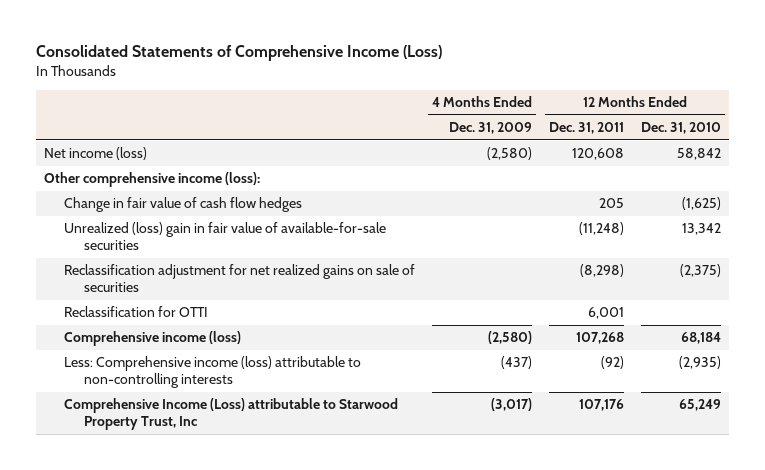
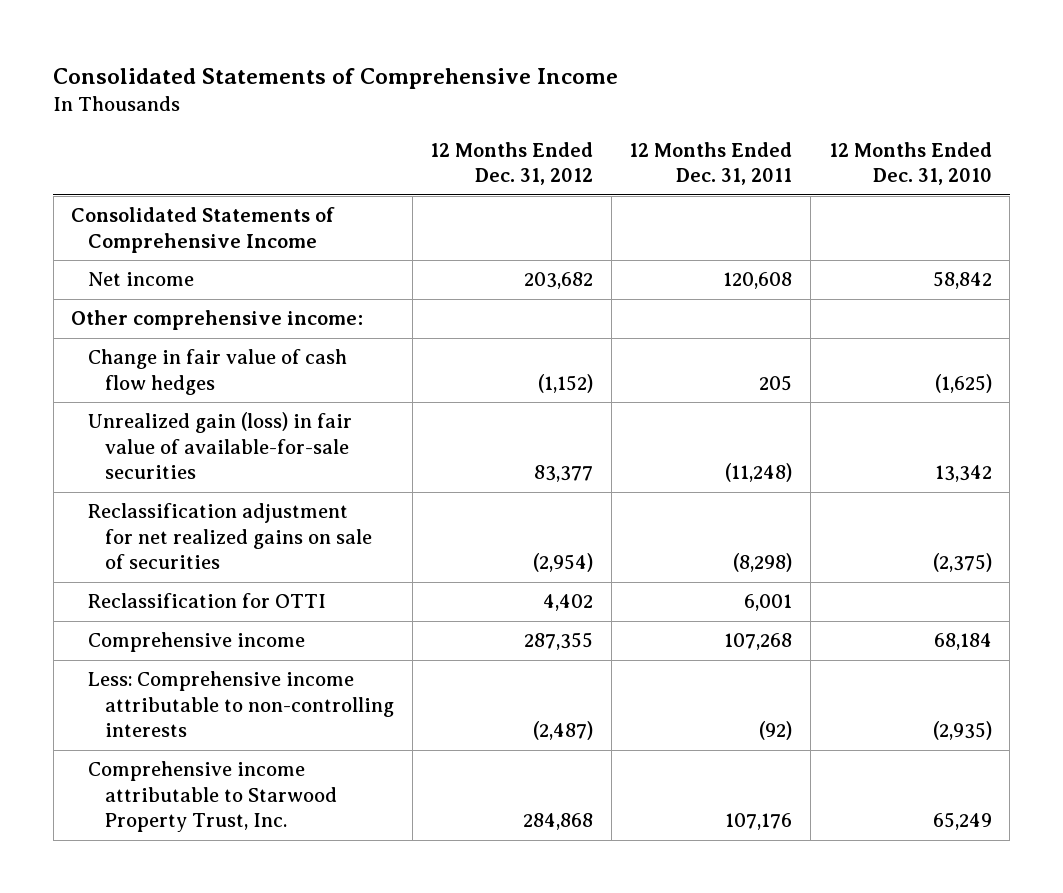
- Consolidated Statements of Comprehensive Income (Loss)
+ Consolidated Statements of Comprehensive Income
- | 4 Months Ended Dec. 31, 2009 | 12 Months Ended Dec. 31, 2011 | 12 Months Ended Dec. 31, 2010
+ | 12 Months Ended Dec. 31, 2012 | 12 Months Ended Dec. 31, 2011 | 12 Months Ended Dec. 31, 2010
- Net income (loss) | (2,580) | 120,608 | 58,842
- Other comprehensive income (loss):
+ Consolidated Statements of Comprehensive Income
+ Net income | 203,682 | 120,608 | 58,842
+ Other comprehensive income:
- Unrealized (loss) gain in fair value of available-for-sale securities | | (11,248) | 13,342
+ Unrealized gain (loss) in fair value of available-for-sale securities | 83,377 | (11,248) | 13,342
- Comprehensive income (loss) | (2,580) | 107,268 | 68,184
- Less: Comprehensive income (loss) attributable to non-controlling interests | (437) | (92) | (2,935)
- Comprehensive Income (Loss) attributable to Starwood Property Trust, Inc | (3,017) | 107,176 | 65,249
+ Comprehensive income | 287,355 | 107,268 | 68,184
+ Less: Comprehensive income attributable to non-controlling interests | (2,487) | (92) | (2,935)
+ Comprehensive income attributable to Starwood Property Trust, Inc. | 284,868 | 107,176 | 65,249

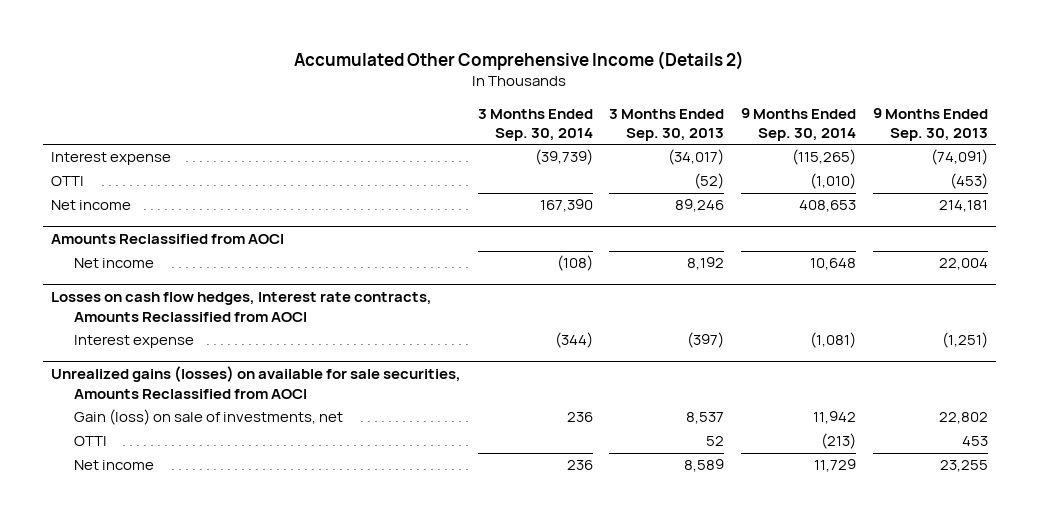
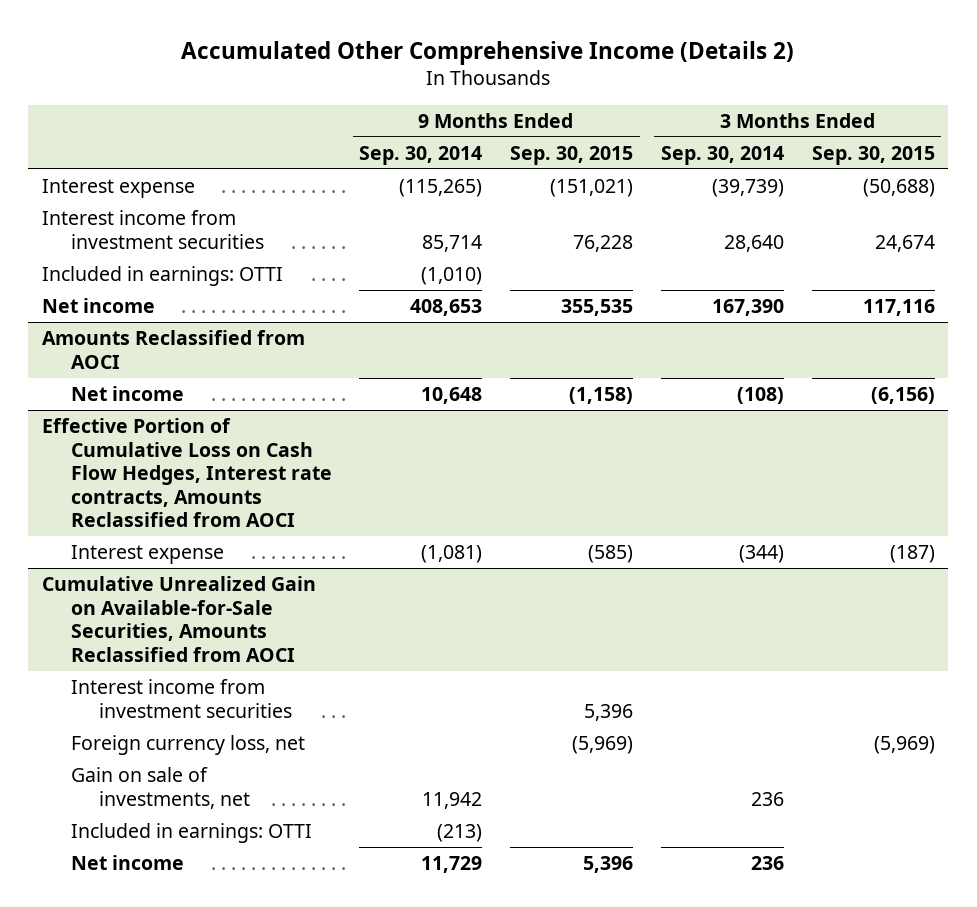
- | 3 Months Ended Sep. 30, 2014 | 3 Months Ended Sep. 30, 2013 | 9 Months Ended Sep. 30, 2014 | 9 Months Ended Sep. 30, 2013
+ | 9 Months Ended Sep. 30, 2014 | 9 Months Ended Sep. 30, 2015 | 3 Months Ended Sep. 30, 2014 | 3 Months Ended Sep. 30, 2015
- OTTI | | (52) | (1,010) | (453)
+ Interest income from investment securities | 85,714 | 76,228 | 28,640 | 24,674
+ Included in earnings: OTTI | (1,010) | | |
- Losses on cash flow hedges, Interest rate contracts, Amounts Reclassified from AOCI
+ Effective Portion of Cumulative Loss on Cash Flow Hedges, Interest rate contracts, Amounts Reclassified from AOCI
- Unrealized gains (losses) on available for sale securities, Amounts Reclassified from AOCI
- Gain (loss) on sale of investments, net | 236 | 8,537 | 11,942 | 22,802
- OTTI | | 52 | (213) | 453
+ Cumulative Unrealized Gain on Available-for-Sale Securities, Amounts Reclassified from AOCI
+ Interest income from investment securities | | 5,396 | |
+ Foreign currency loss, net | | (5,969) | | (5,969)
+ Gain on sale of investments, net | 11,942 | | 236 |
+ Included in earnings: OTTI | (213) | | |

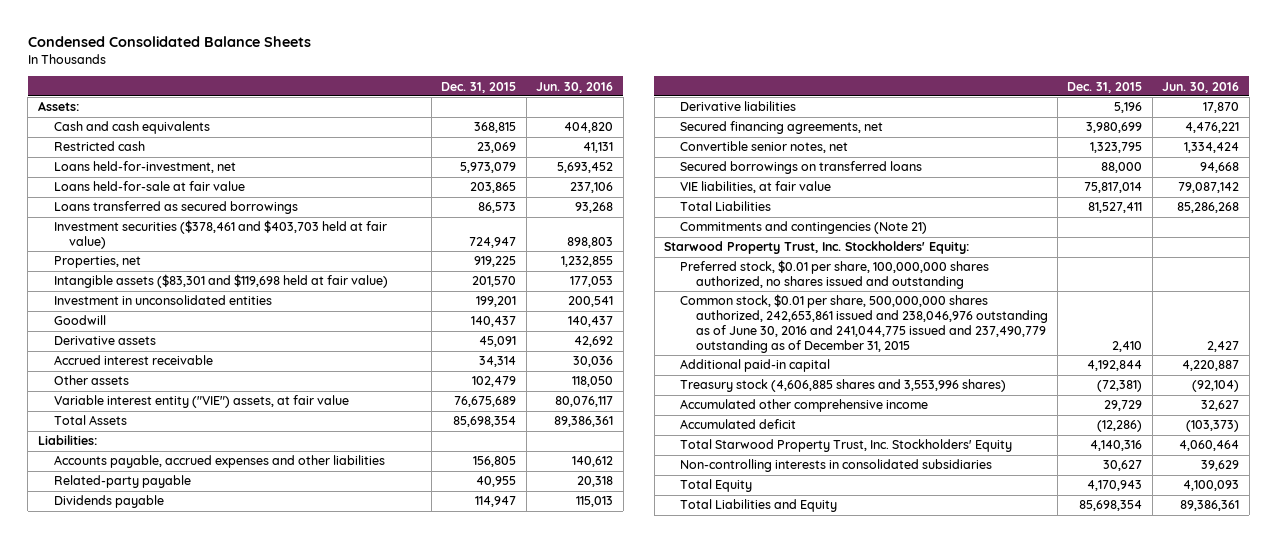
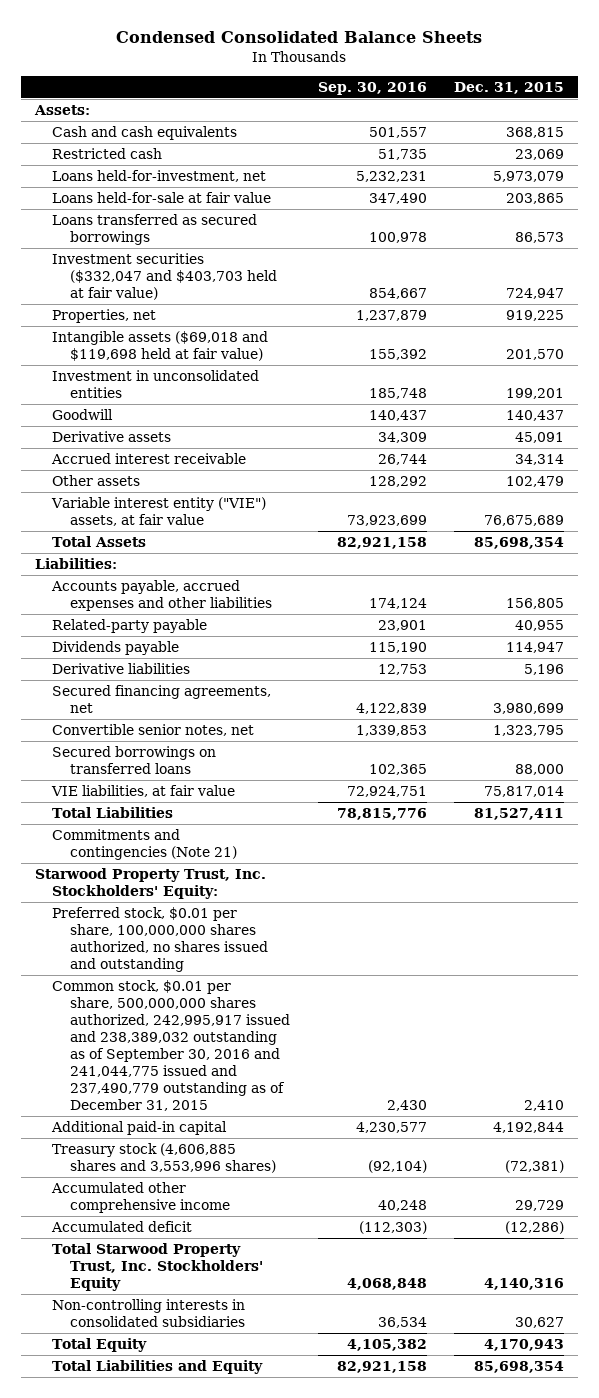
- | Dec. 31, 2015 | Jun. 30, 2016
+ | Sep. 30, 2016 | Dec. 31, 2015
- Investment securities ($378,461 and $403,703 held at fair value) | 724,947 | 898,803
+ Investment securities ($332,047 and $403,703 held at fair value) | 854,667 | 724,947
- Intangible assets ($83,301 and $119,698 held at fair value) | 201,570 | 177,053
+ Intangible assets ($69,018 and $119,698 held at fair value) | 155,392 | 201,570
- Common stock, $0.01 per share, 500,000,000 shares authorized, 242,653,861 issued and 238,046,976 outstanding as of June 30, 2016 and 241,044,775 issued and 237,490,779 outstanding as of December 31, 2015 | 2,410 | 2,427
+ Common stock, $0.01 per share, 500,000,000 shares authorized, 242,995,917 issued and 238,389,032 outstanding as of September 30, 2016 and 241,044,775 issued and 237,490,779 outstanding as of December 31, 2015 | 2,430 | 2,410

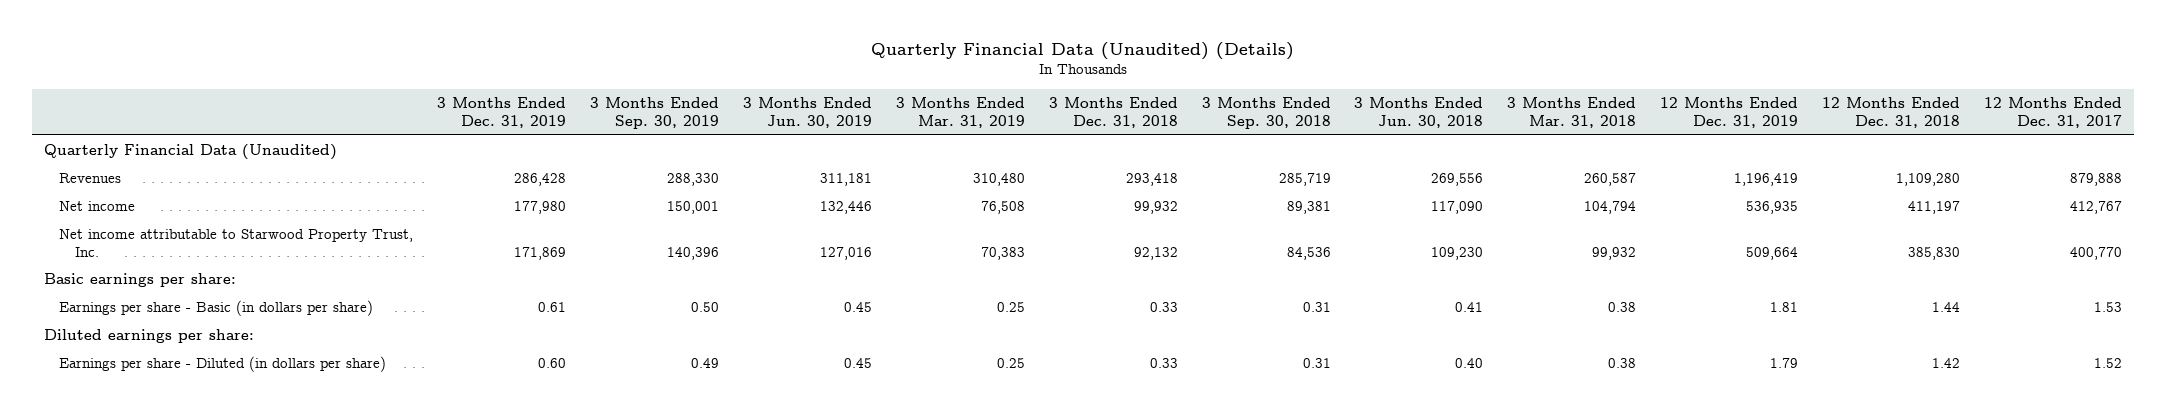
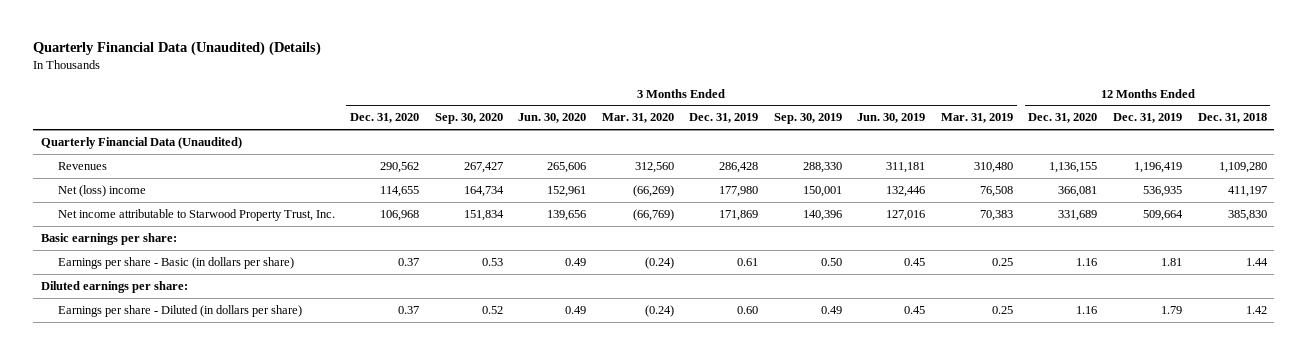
- | 3 Months Ended Dec. 31, 2019 | 3 Months Ended Sep. 30, 2019 | 3 Months Ended Jun. 30, 2019 | 3 Months Ended Mar. 31, 2019 | 3 Months Ended Dec. 31, 2018 | 3 Months Ended Sep. 30, 2018 | 3 Months Ended Jun. 30, 2018 | 3 Months Ended Mar. 31, 2018 | 12 Months Ended Dec. 31, 2019 | 12 Months Ended Dec. 31, 2018 | 12 Months Ended Dec. 31, 2017
+ | 3 Months Ended Dec. 31, 2020 | 3 Months Ended Sep. 30, 2020 | 3 Months Ended Jun. 30, 2020 | 3 Months Ended Mar. 31, 2020 | 3 Months Ended Dec. 31, 2019 | 3 Months Ended Sep. 30, 2019 | 3 Months Ended Jun. 30, 2019 | 3 Months Ended Mar. 31, 2019 | 12 Months Ended Dec. 31, 2020 | 12 Months Ended Dec. 31, 2019 | 12 Months Ended Dec. 31, 2018
- Net income | 177,980 | 150,001 | 132,446 | 76,508 | 99,932 | 89,381 | 117,090 | 104,794 | 536,935 | 411,197 | 412,767
+ Net (loss) income | 114,655 | 164,734 | 152,961 | (66,269) | 177,980 | 150,001 | 132,446 | 76,508 | 366,081 | 536,935 | 411,197

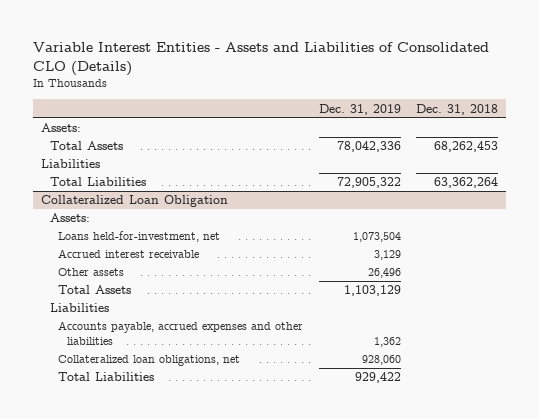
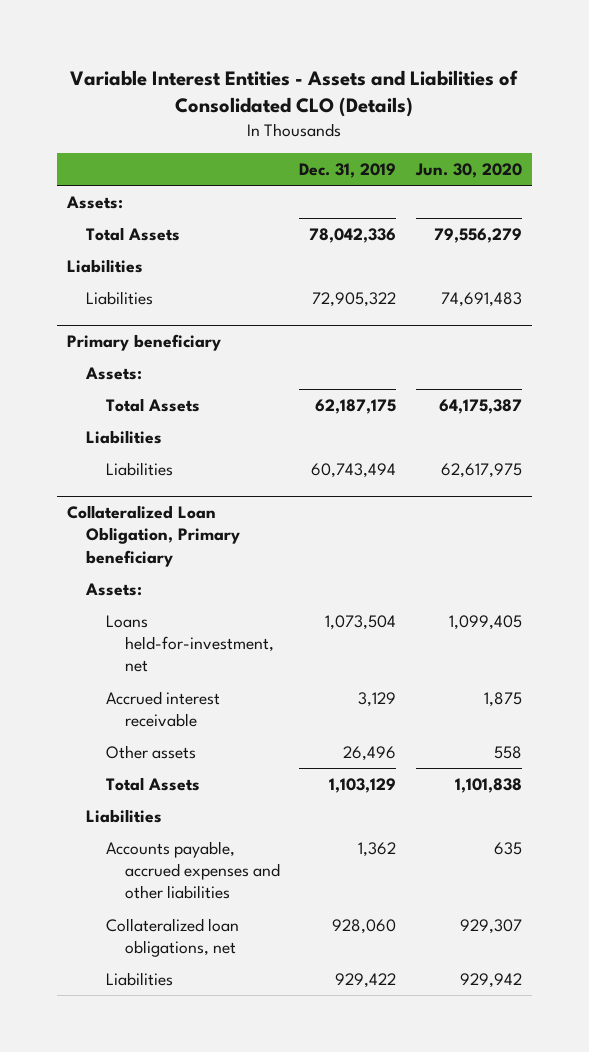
- | Dec. 31, 2019 | Dec. 31, 2018
+ | Dec. 31, 2019 | Jun. 30, 2020
- Total Liabilities | 72,905,322 | 63,362,264
- Collateralized Loan Obligation
+ Liabilities | 72,905,322 | 74,691,483
+ Primary beneficiary
+ Total Assets | 62,187,175 | 64,175,387
+ Liabilities
+ Liabilities | 60,743,494 | 62,617,975
+ Collateralized Loan Obligation, Primary beneficiary
+ Assets:
- Total Liabilities | 929,422 |
+ Liabilities | 929,422 | 929,942

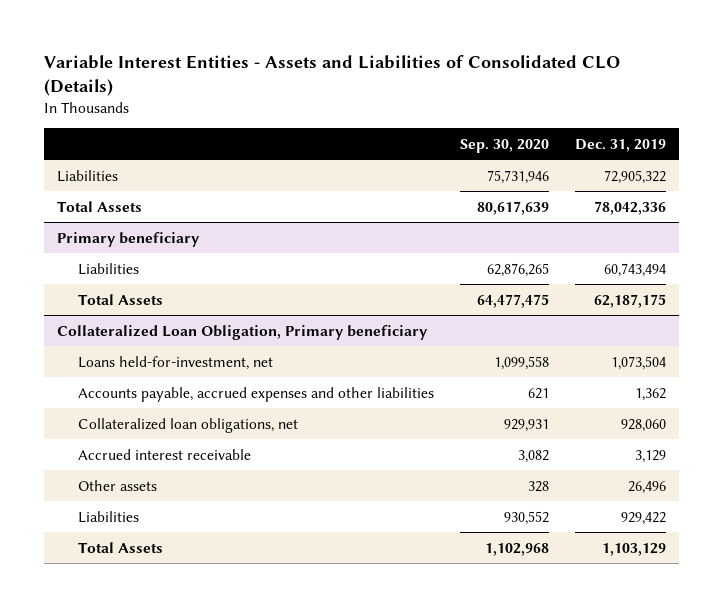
- | Dec. 31, 2019 | Jun. 30, 2020
+ | Sep. 30, 2020 | Dec. 31, 2019
- Assets:
- Liabilities
moved down: Total Assets | 80,617,639 | 78,042,336
@ Primary beneficiary
- Assets:
- Liabilities
moved down: Total Assets | 64,477,475 | 62,187,175
@ Collateralized Loan Obligation, Primary beneficiary
- Assets:
- Liabilities
moved down: Accrued interest receivable | 3,082 | 3,129
moved down: Other assets | 328 | 26,496
moved down: Total Assets | 1,102,968 | 1,103,129

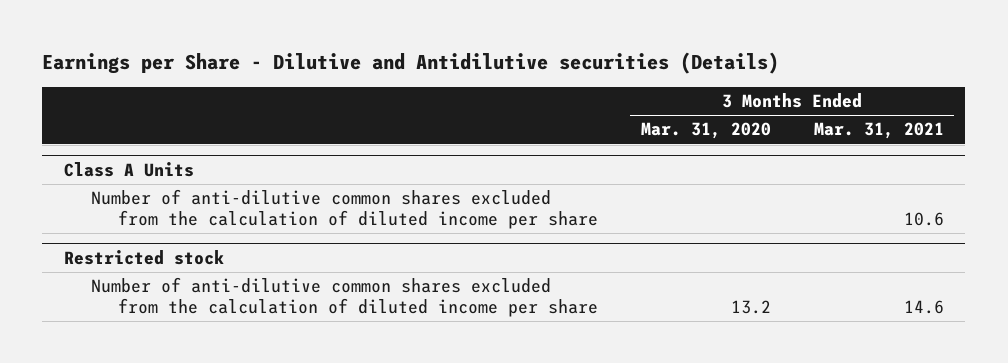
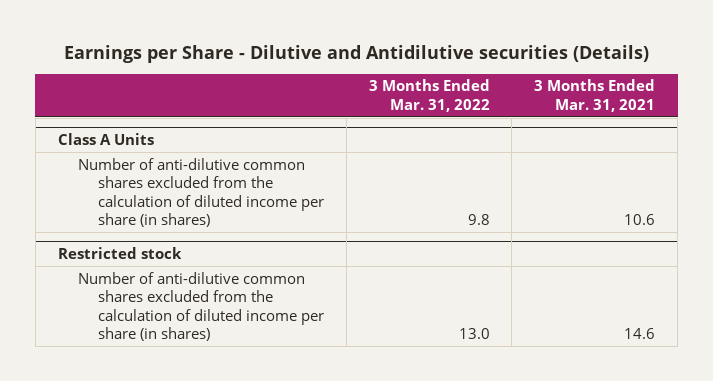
- | 3 Months Ended Mar. 31, 2020 | 3 Months Ended Mar. 31, 2021
+ | 3 Months Ended Mar. 31, 2022 | 3 Months Ended Mar. 31, 2021
@ Class A Units
- Number of anti-dilutive common shares excluded from the calculation of diluted income per share | | 10.6
+ Number of anti-dilutive common shares excluded from the calculation of diluted income per share (in shares) | 9.8 | 10.6
@ Restricted stock
- Number of anti-dilutive common shares excluded from the calculation of diluted income per share | 13.2 | 14.6
+ Number of anti-dilutive common shares excluded from the calculation of diluted income per share (in shares) | 13.0 | 14.6

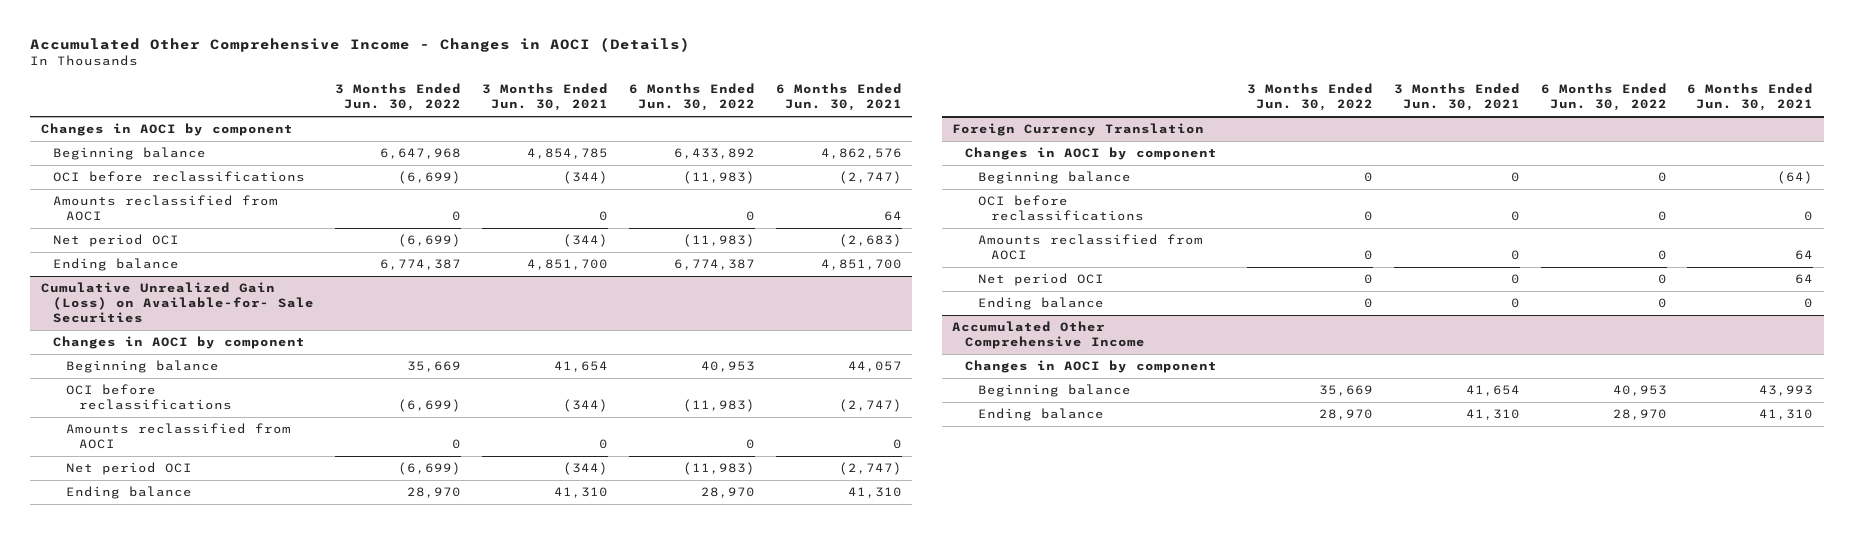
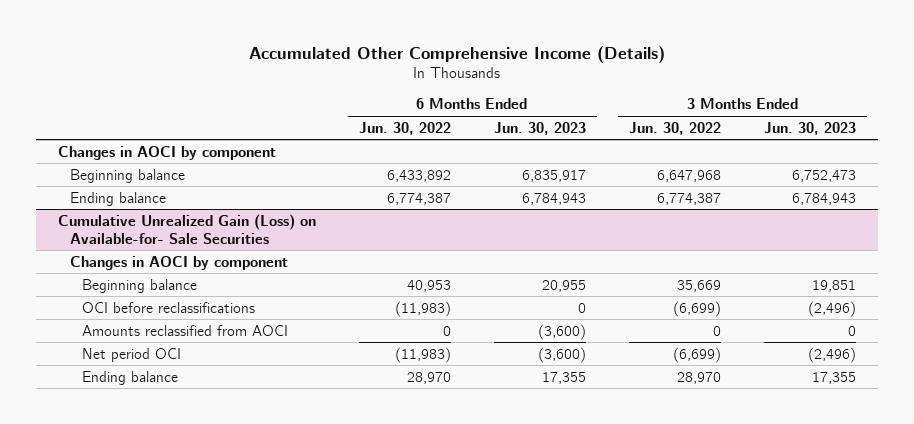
- Accumulated Other Comprehensive Income - Changes in AOCI (Details)
+ Accumulated Other Comprehensive Income (Details)
- | 3 Months Ended Jun. 30, 2022 | 3 Months Ended Jun. 30, 2021 | 6 Months Ended Jun. 30, 2022 | 6 Months Ended Jun. 30, 2021
+ | 6 Months Ended Jun. 30, 2022 | 6 Months Ended Jun. 30, 2023 | 3 Months Ended Jun. 30, 2022 | 3 Months Ended Jun. 30, 2023
- OCI before reclassifications | (6,699) | (344) | (11,983) | (2,747)
- Amounts reclassified from AOCI | 0 | 0 | 0 | 64
- Net period OCI | (6,699) | (344) | (11,983) | (2,683)
- Foreign Currency Translation
- Changes in AOCI by component
- Beginning balance | 0 | 0 | 0 | (64)
- OCI before reclassifications | 0 | 0 | 0 | 0
- Amounts reclassified from AOCI | 0 | 0 | 0 | 64
- Net period OCI | 0 | 0 | 0 | 64
- Ending balance | 0 | 0 | 0 | 0
- Accumulated Other Comprehensive Income
- Changes in AOCI by component
- Beginning balance | 35,669 | 41,654 | 40,953 | 43,993
- Ending balance | 28,970 | 41,310 | 28,970 | 41,310

